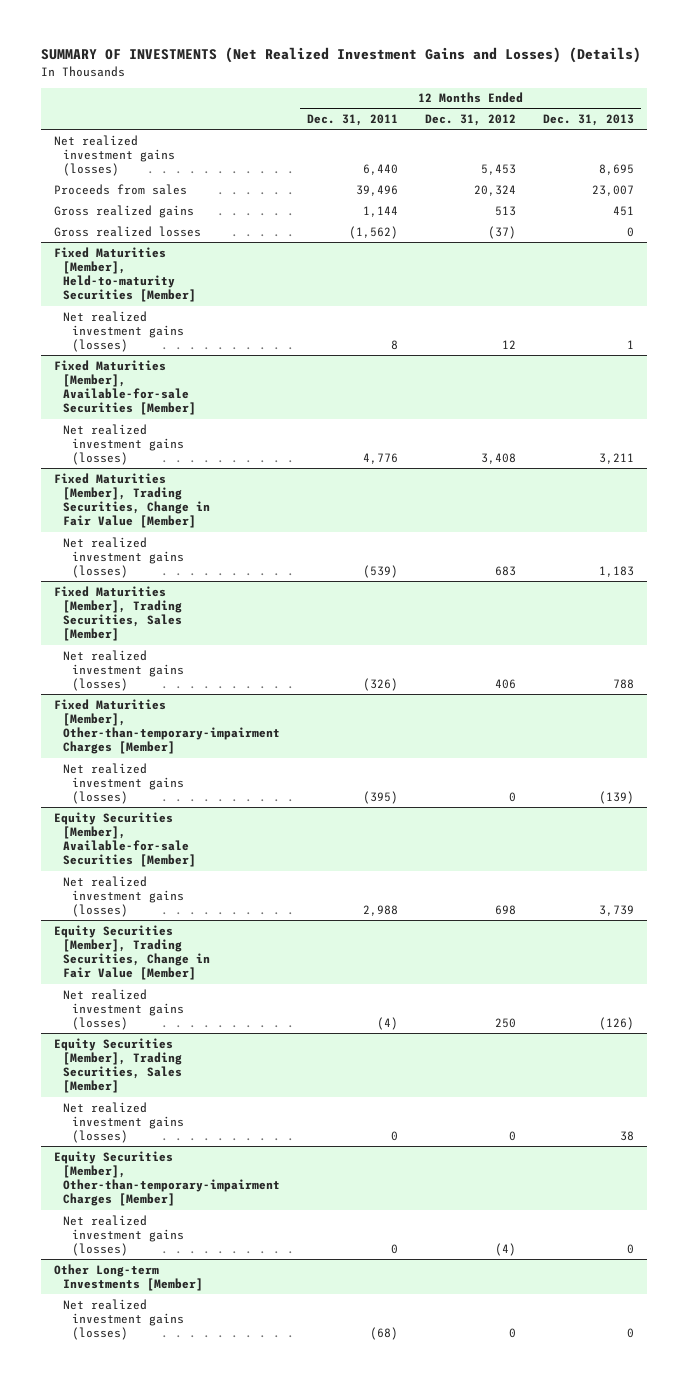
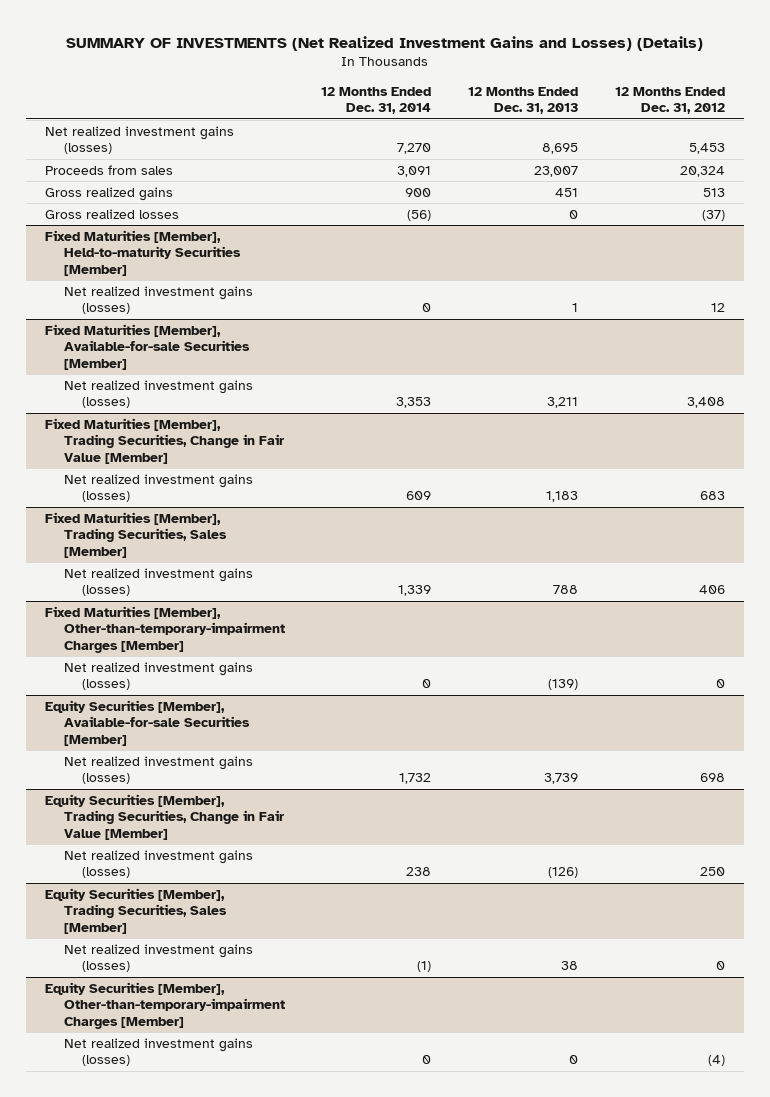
- | 12 Months Ended Dec. 31, 2011 | 12 Months Ended Dec. 31, 2012 | 12 Months Ended Dec. 31, 2013
+ | 12 Months Ended Dec. 31, 2014 | 12 Months Ended Dec. 31, 2013 | 12 Months Ended Dec. 31, 2012
- Other Long-term Investments [Member]
- Net realized investment gains (losses) | (68) | 0 | 0

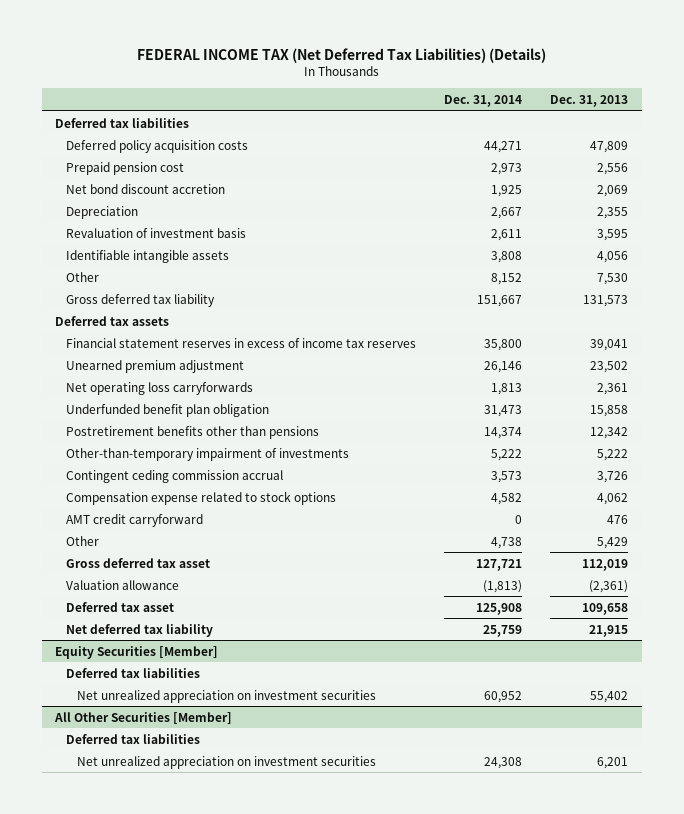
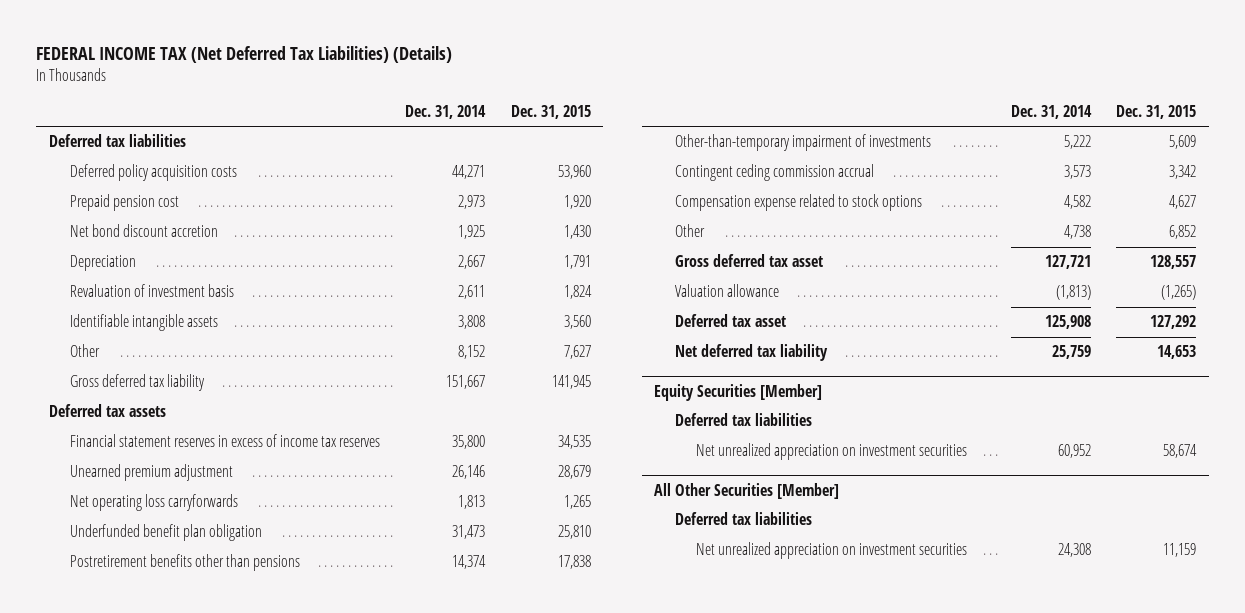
- | Dec. 31, 2014 | Dec. 31, 2013
+ | Dec. 31, 2014 | Dec. 31, 2015
- AMT credit carryforward | 0 | 476

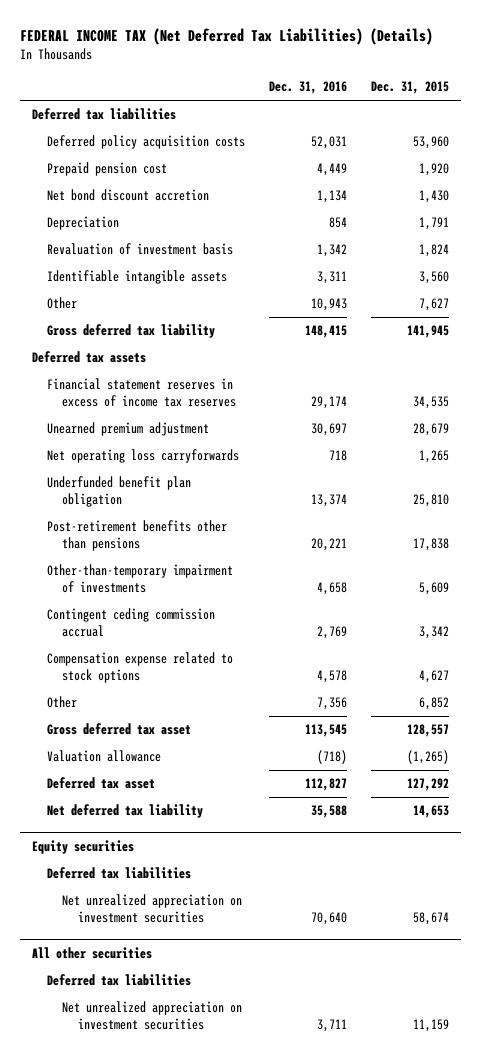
- | Dec. 31, 2014 | Dec. 31, 2015
+ | Dec. 31, 2016 | Dec. 31, 2015
- Postretirement benefits other than pensions | 14,374 | 17,838
+ Post-retirement benefits other than pensions | 20,221 | 17,838
- Equity Securities [Member]
+ Equity securities
- All Other Securities [Member]
+ All other securities

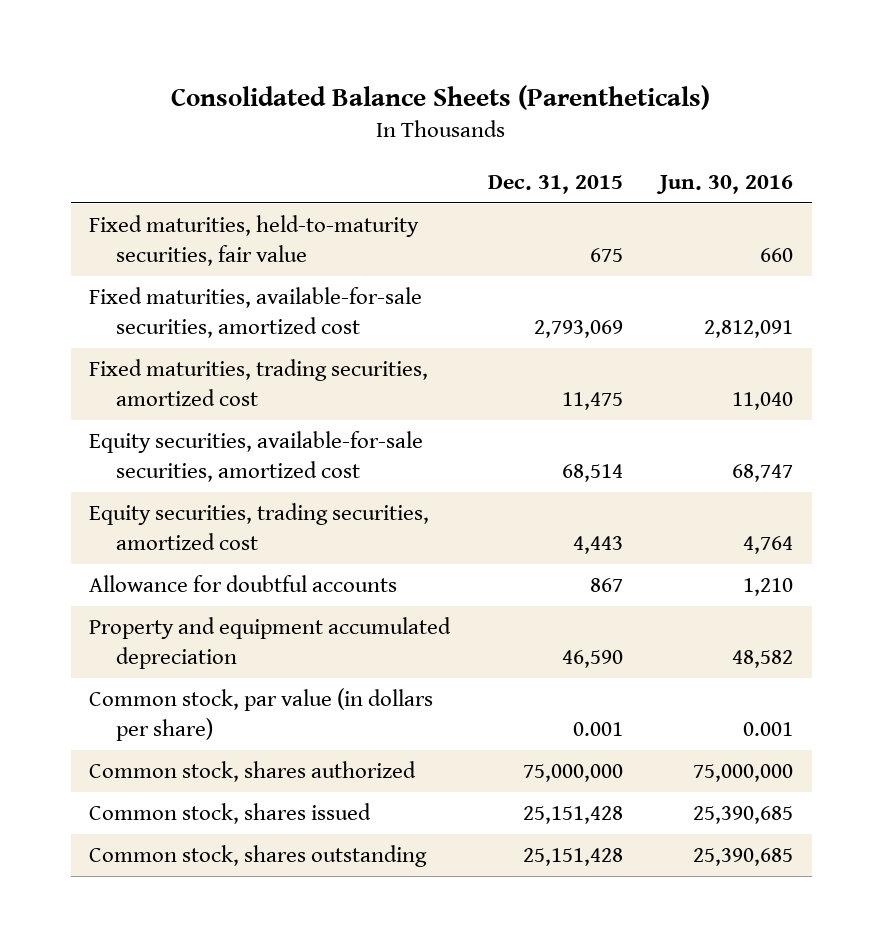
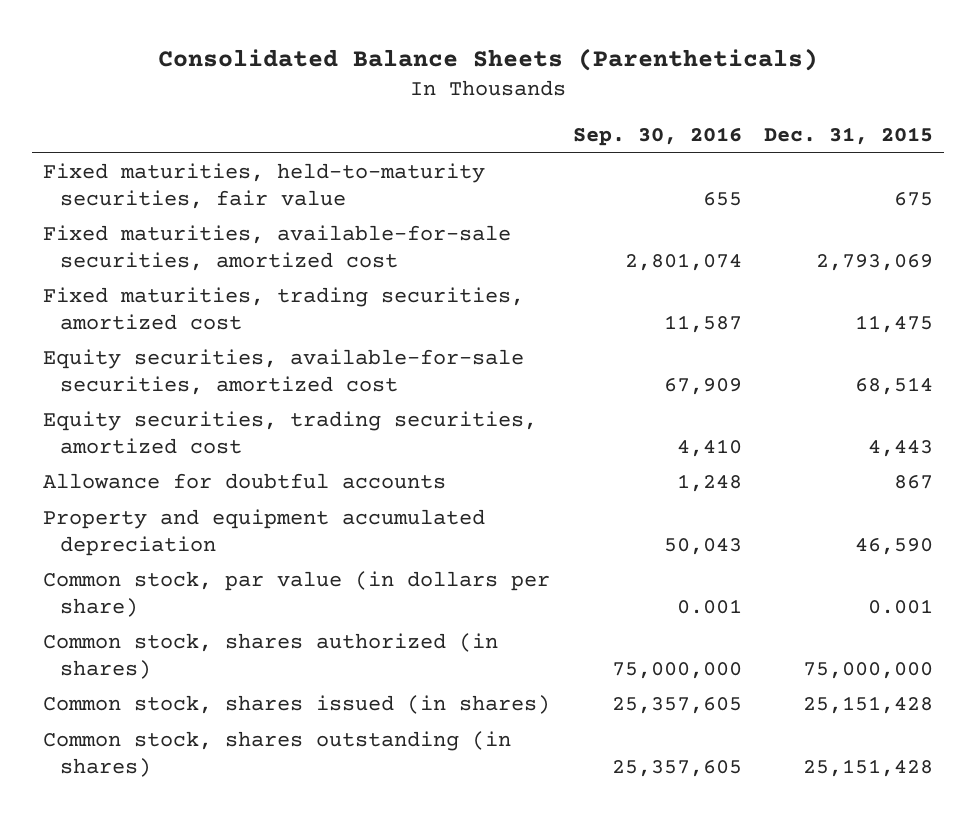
- | Dec. 31, 2015 | Jun. 30, 2016
+ | Sep. 30, 2016 | Dec. 31, 2015
- Common stock, shares authorized | 75,000,000 | 75,000,000
- Common stock, shares issued | 25,151,428 | 25,390,685
- Common stock, shares outstanding | 25,151,428 | 25,390,685
+ Common stock, shares authorized (in shares) | 75,000,000 | 75,000,000
+ Common stock, shares issued (in shares) | 25,357,605 | 25,151,428
+ Common stock, shares outstanding (in shares) | 25,357,605 | 25,151,428

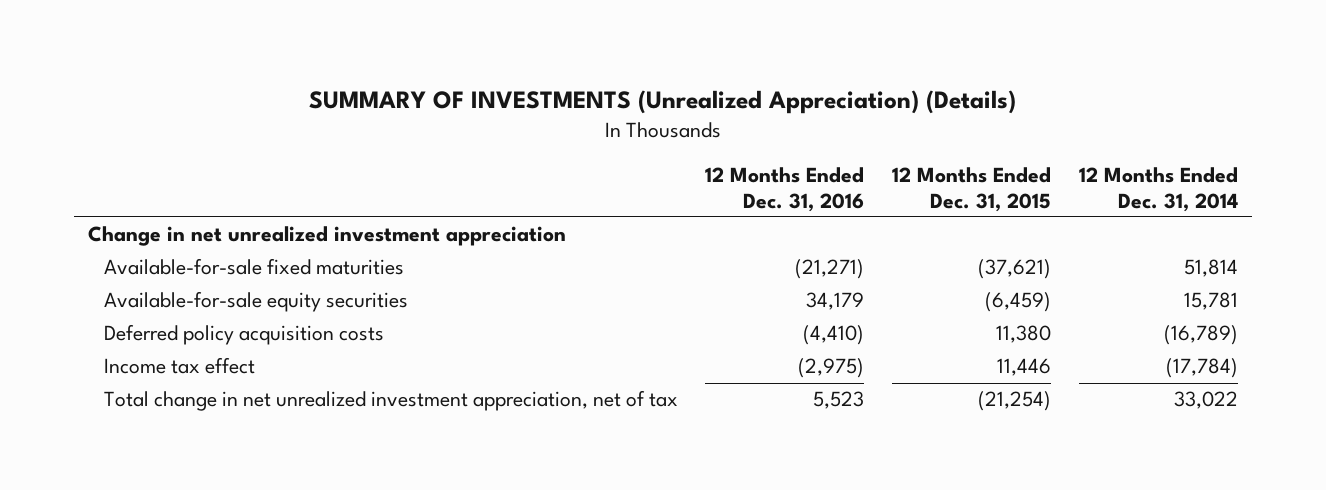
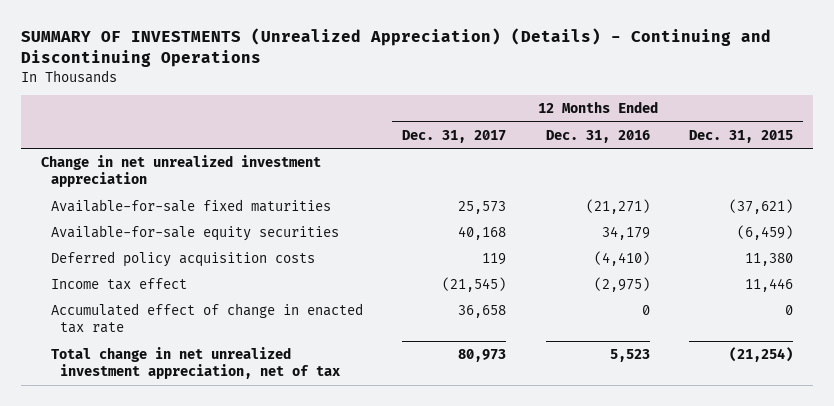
- SUMMARY OF INVESTMENTS (Unrealized Appreciation) (Details)
+ SUMMARY OF INVESTMENTS (Unrealized Appreciation) (Details) - Continuing and Discontinuing Operations
- | 12 Months Ended Dec. 31, 2016 | 12 Months Ended Dec. 31, 2015 | 12 Months Ended Dec. 31, 2014
+ | 12 Months Ended Dec. 31, 2017 | 12 Months Ended Dec. 31, 2016 | 12 Months Ended Dec. 31, 2015
+ Accumulated effect of change in enacted tax rate | 36,658 | 0 | 0

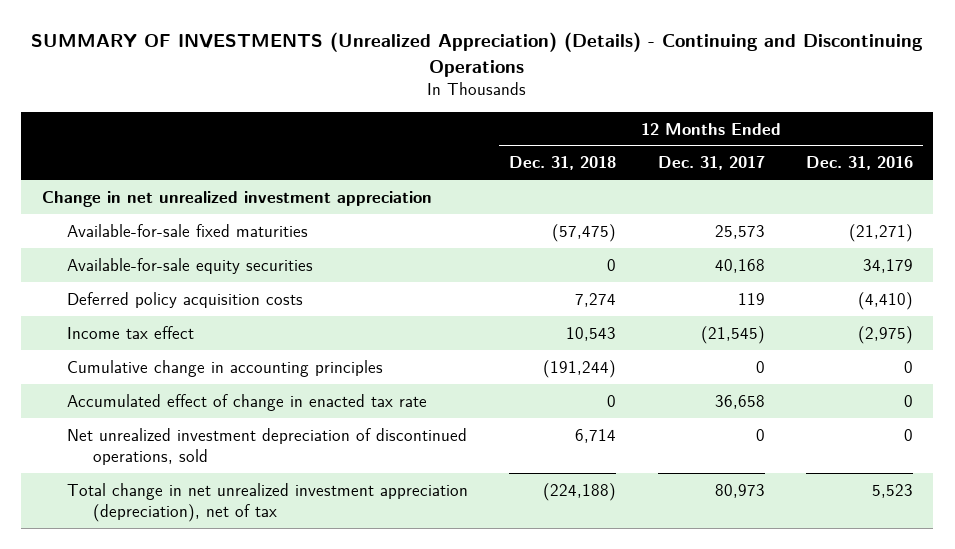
- | 12 Months Ended Dec. 31, 2017 | 12 Months Ended Dec. 31, 2016 | 12 Months Ended Dec. 31, 2015
+ | 12 Months Ended Dec. 31, 2018 | 12 Months Ended Dec. 31, 2017 | 12 Months Ended Dec. 31, 2016
+ Cumulative change in accounting principles | (191,244) | 0 | 0
- Total change in net unrealized investment appreciation, net of tax | 80,973 | 5,523 | (21,254)
+ Net unrealized investment depreciation of discontinued operations, sold | 6,714 | 0 | 0
+ Total change in net unrealized investment appreciation (depreciation), net of tax | (224,188) | 80,973 | 5,523

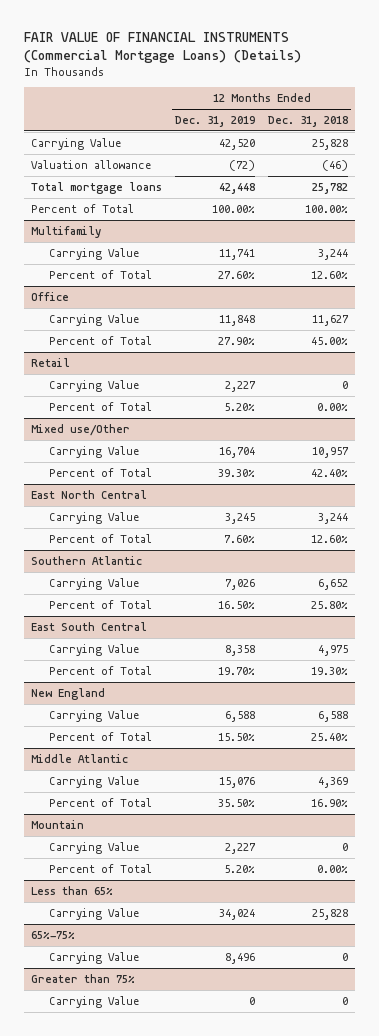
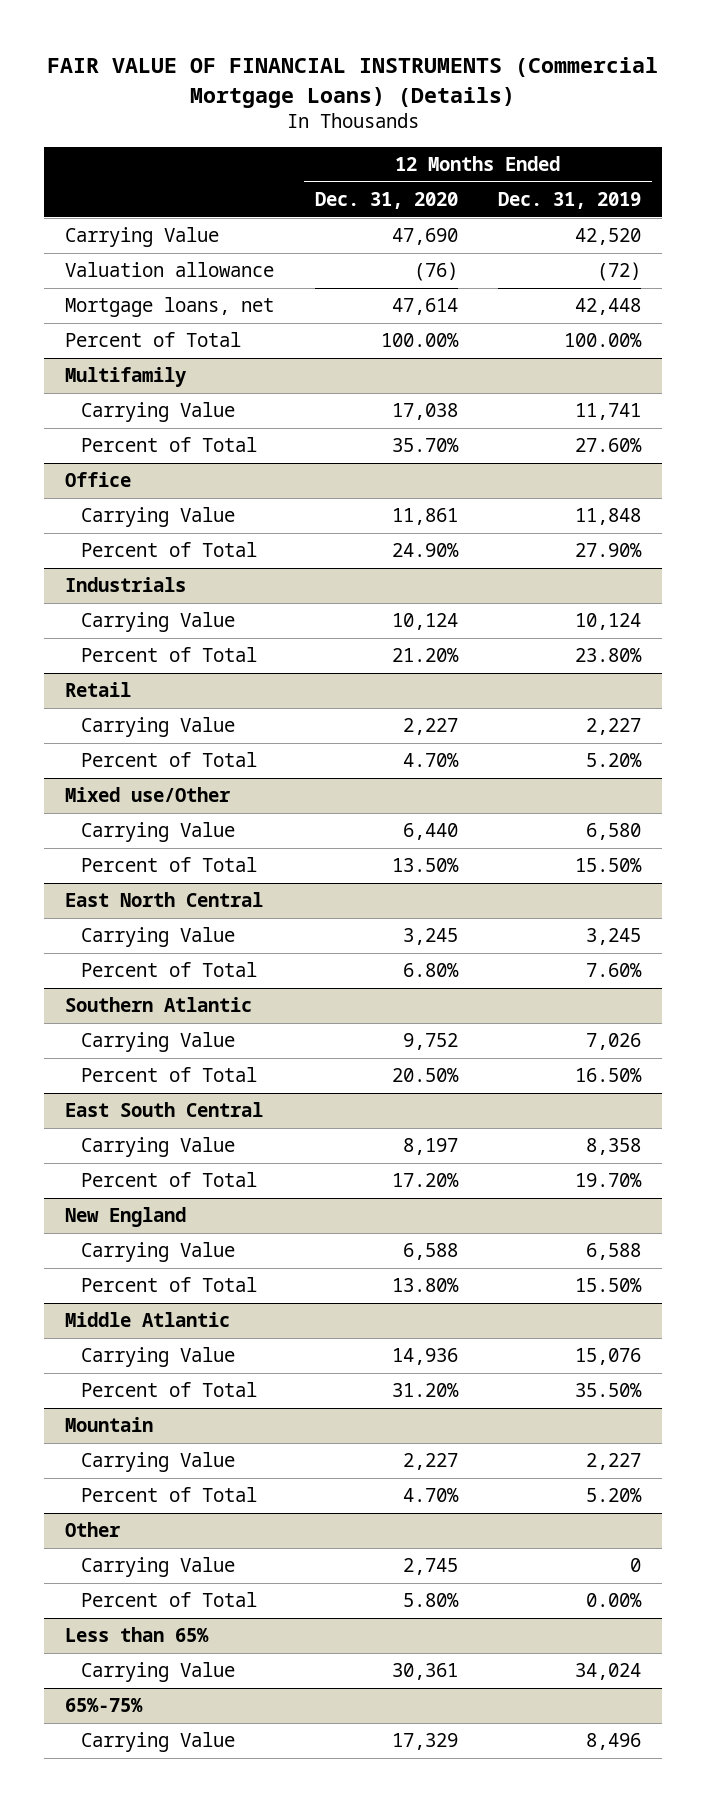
- | 12 Months Ended Dec. 31, 2019 | 12 Months Ended Dec. 31, 2018
+ | 12 Months Ended Dec. 31, 2020 | 12 Months Ended Dec. 31, 2019
- Total mortgage loans | 42,448 | 25,782
+ Mortgage loans, net | 47,614 | 42,448
+ Industrials
+ Carrying Value | 10,124 | 10,124
+ Percent of Total | 21.20% | 23.80%
@ Mixed use/Other
- Carrying Value | 16,704 | 10,957
- Percent of Total | 39.30% | 42.40%
+ Carrying Value | 6,440 | 6,580
+ Percent of Total | 13.50% | 15.50%
+ Other
+ Carrying Value | 2,745 | 0
+ Percent of Total | 5.80% | 0.00%
- Greater than 75%
- Carrying Value | 0 | 0

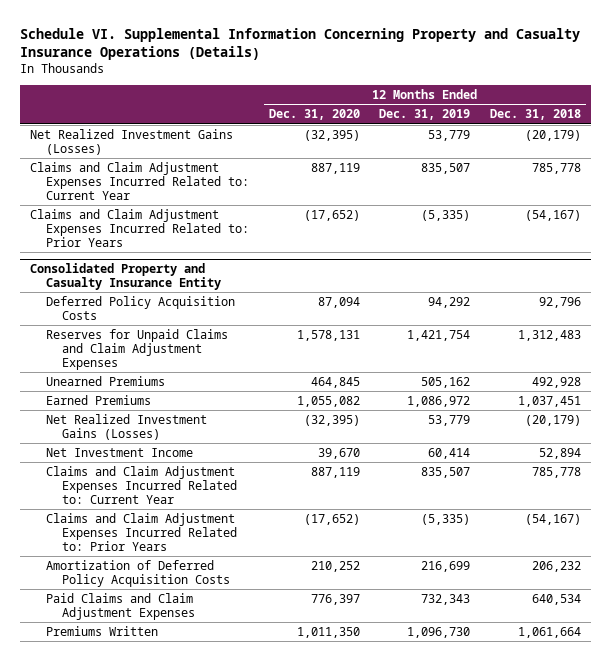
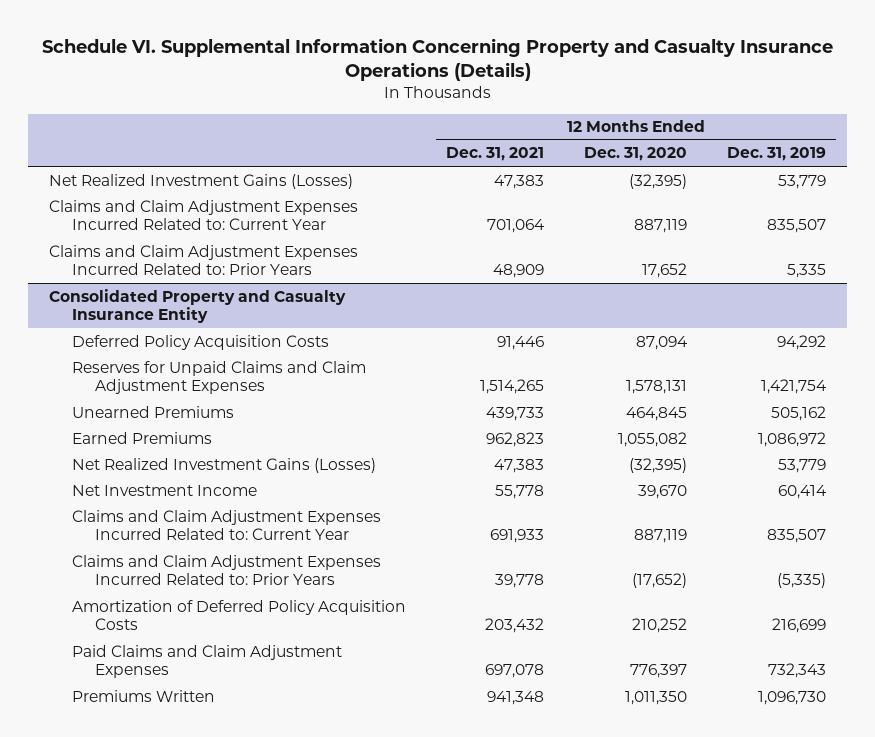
- | 12 Months Ended Dec. 31, 2020 | 12 Months Ended Dec. 31, 2019 | 12 Months Ended Dec. 31, 2018
+ | 12 Months Ended Dec. 31, 2021 | 12 Months Ended Dec. 31, 2020 | 12 Months Ended Dec. 31, 2019
- Claims and Claim Adjustment Expenses Incurred Related to: Prior Years | (17,652) | (5,335) | (54,167)
+ Claims and Claim Adjustment Expenses Incurred Related to: Prior Years | 48,909 | 17,652 | 5,335

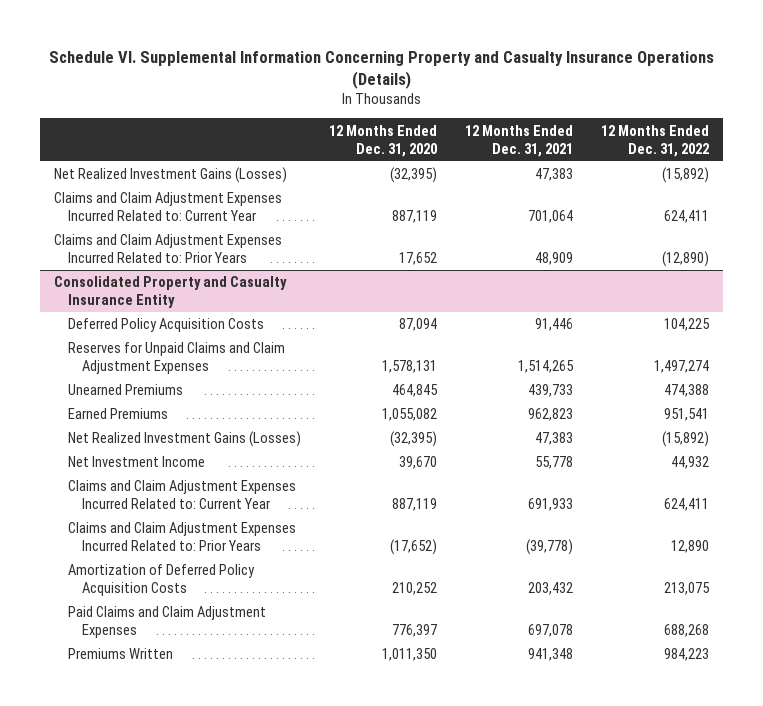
- | 12 Months Ended Dec. 31, 2021 | 12 Months Ended Dec. 31, 2020 | 12 Months Ended Dec. 31, 2019
+ | 12 Months Ended Dec. 31, 2020 | 12 Months Ended Dec. 31, 2021 | 12 Months Ended Dec. 31, 2022
@ Consolidated Property and Casualty Insurance Entity
- Claims and Claim Adjustment Expenses Incurred Related to: Prior Years | 39,778 | (17,652) | (5,335)
+ Claims and Claim Adjustment Expenses Incurred Related to: Prior Years | (17,652) | (39,778) | 12,890

